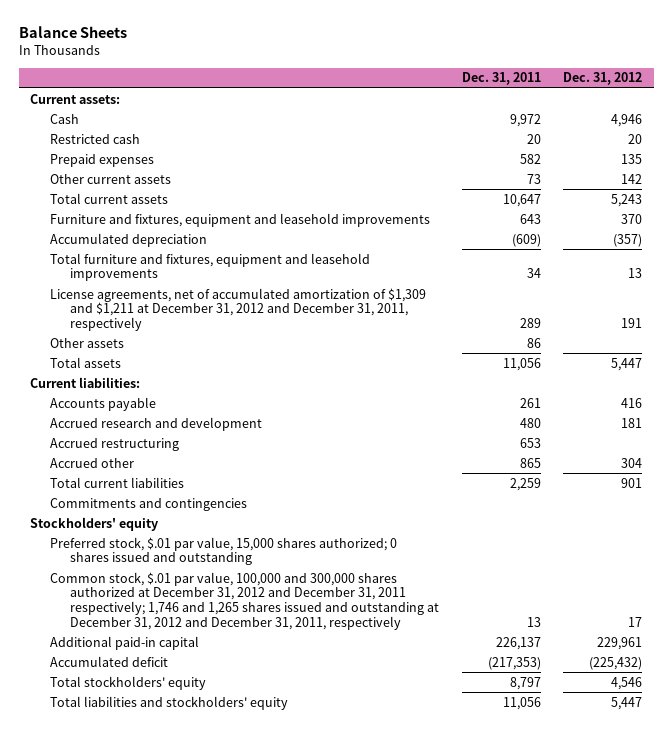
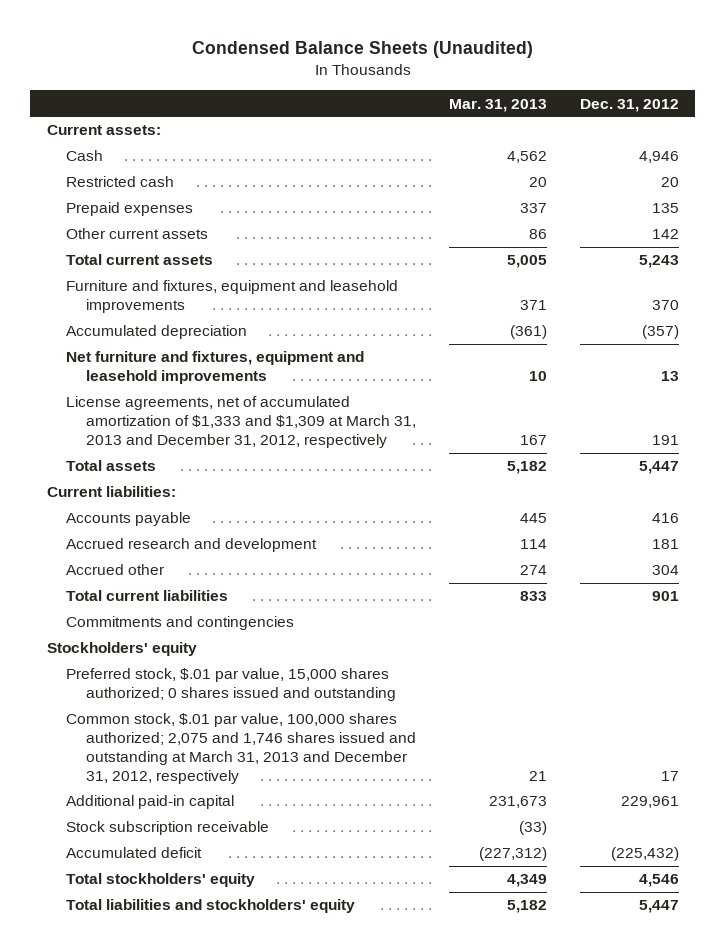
- Balance Sheets
+ Condensed Balance Sheets (Unaudited)
- | Dec. 31, 2011 | Dec. 31, 2012
+ | Mar. 31, 2013 | Dec. 31, 2012
- Total furniture and fixtures, equipment and leasehold improvements | 34 | 13
- License agreements, net of accumulated amortization of $1,309 and $1,211 at December 31, 2012 and December 31, 2011, respectively | 289 | 191
- Other assets | 86 |
+ Net furniture and fixtures, equipment and leasehold improvements | 10 | 13
+ License agreements, net of accumulated amortization of $1,333 and $1,309 at March 31, 2013 and December 31, 2012, respectively | 167 | 191
- Accrued restructuring | 653 |
- Common stock, $.01 par value, 100,000 and 300,000 shares authorized at December 31, 2012 and December 31, 2011 respectively; 1,746 and 1,265 shares issued and outstanding at December 31, 2012 and December 31, 2011, respectively | 13 | 17
+ Common stock, $.01 par value, 100,000 shares authorized; 2,075 and 1,746 shares issued and outstanding at March 31, 2013 and December 31, 2012, respectively | 21 | 17
+ Stock subscription receivable | (33) |

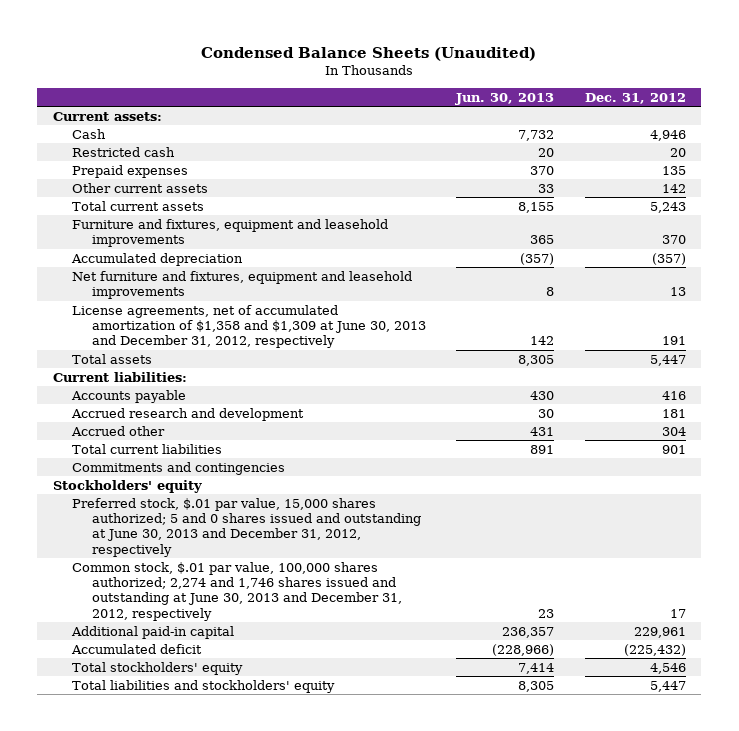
- | Mar. 31, 2013 | Dec. 31, 2012
+ | Jun. 30, 2013 | Dec. 31, 2012
- License agreements, net of accumulated amortization of $1,333 and $1,309 at March 31, 2013 and December 31, 2012, respectively | 167 | 191
+ License agreements, net of accumulated amortization of $1,358 and $1,309 at June 30, 2013 and December 31, 2012, respectively | 142 | 191
- Preferred stock, $.01 par value, 15,000 shares authorized; 0 shares issued and outstanding
- Common stock, $.01 par value, 100,000 shares authorized; 2,075 and 1,746 shares issued and outstanding at March 31, 2013 and December 31, 2012, respectively | 21 | 17
+ Preferred stock, $.01 par value, 15,000 shares authorized; 5 and 0 shares issued and outstanding at June 30, 2013 and December 31, 2012, respectively
+ Common stock, $.01 par value, 100,000 shares authorized; 2,274 and 1,746 shares issued and outstanding at June 30, 2013 and December 31, 2012, respectively | 23 | 17
- Stock subscription receivable | (33) |

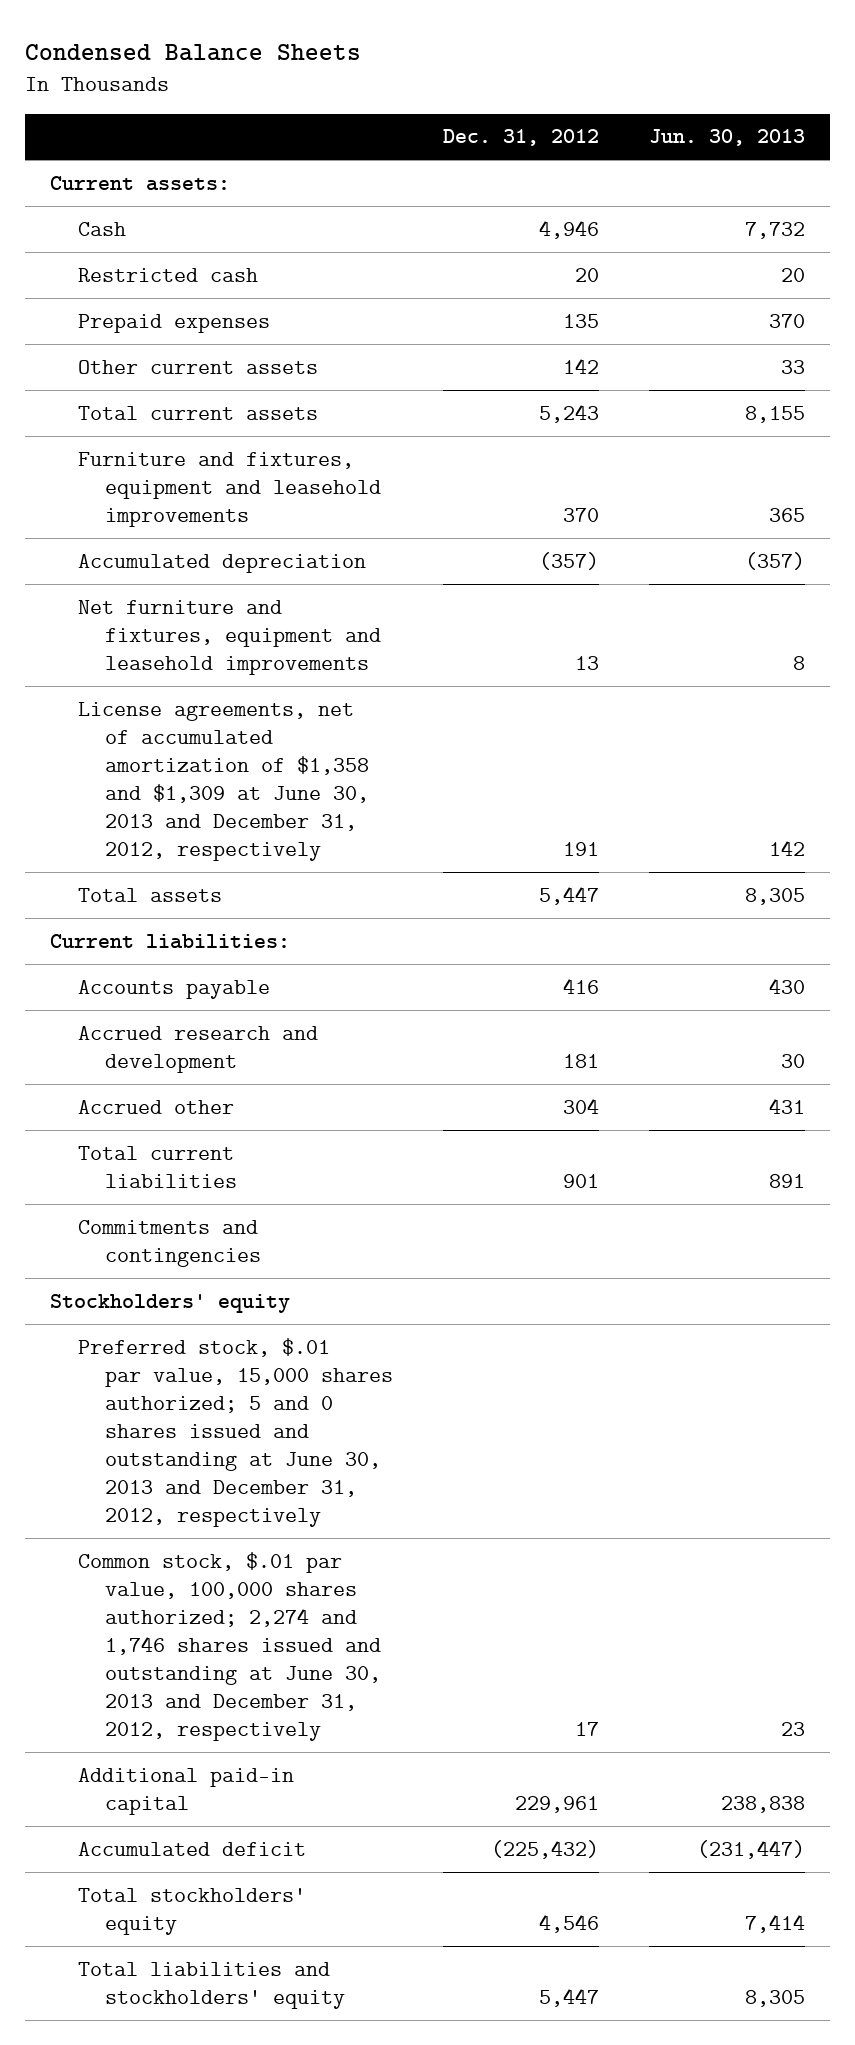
- Condensed Balance Sheets (Unaudited)
+ Condensed Balance Sheets
- | Jun. 30, 2013 | Dec. 31, 2012
+ | Dec. 31, 2012 | Jun. 30, 2013
- Additional paid-in capital | 236,357 | 229,961
- Accumulated deficit | (228,966) | (225,432)
+ Additional paid-in capital | 229,961 | 238,838
+ Accumulated deficit | (225,432) | (231,447)

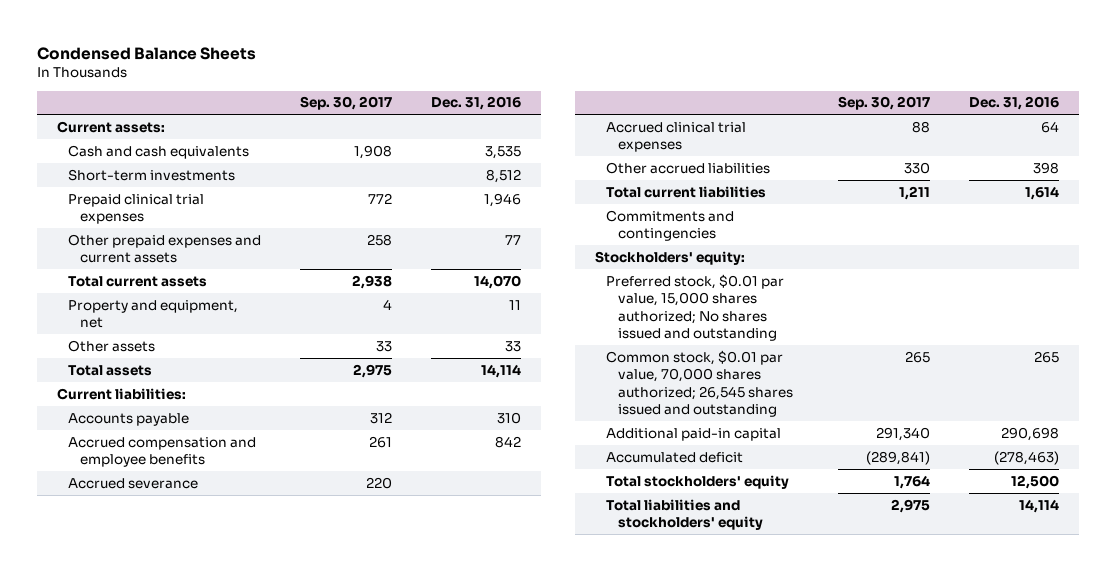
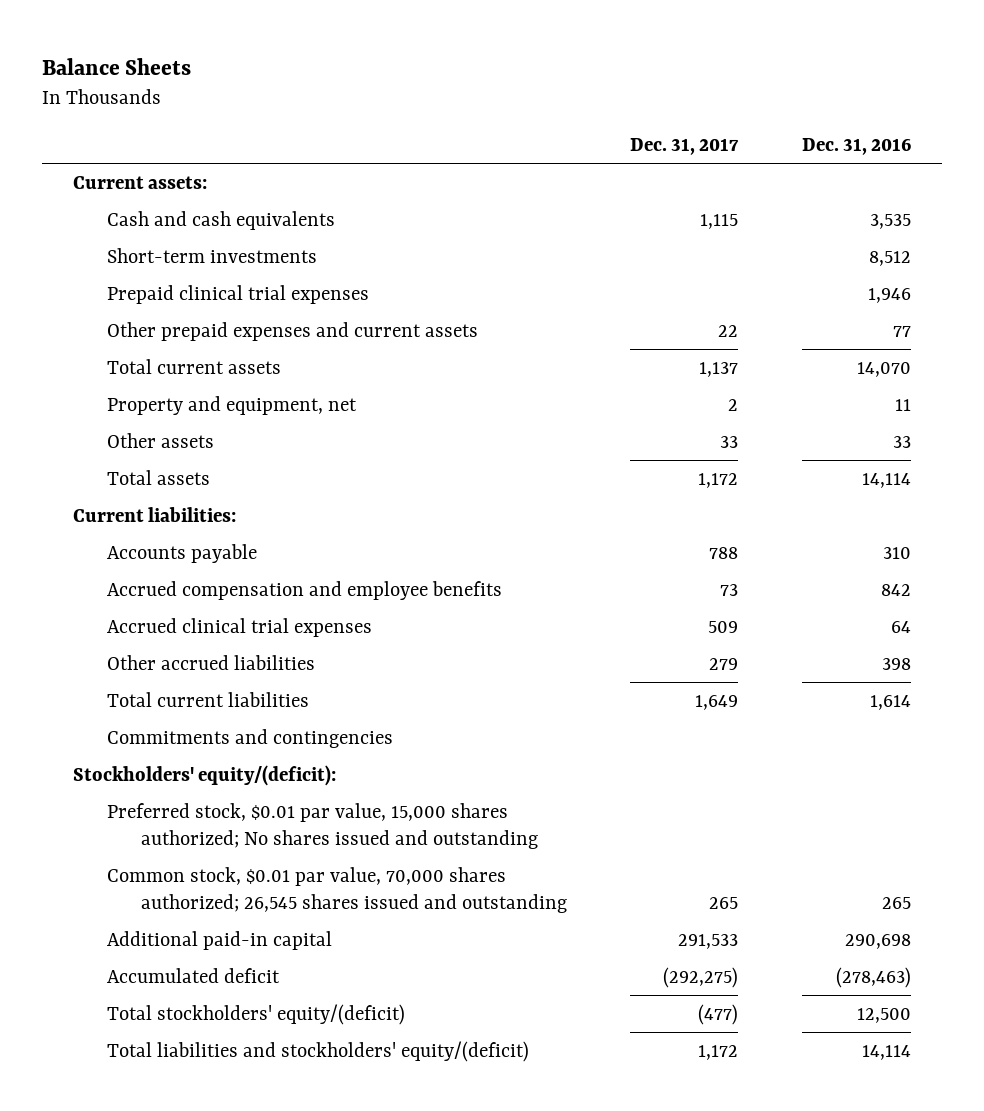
- Condensed Balance Sheets
+ Balance Sheets
- | Sep. 30, 2017 | Dec. 31, 2016
+ | Dec. 31, 2017 | Dec. 31, 2016
- Accrued severance | 220 |
- Stockholders' equity:
+ Stockholders' equity/(deficit):
- Total stockholders' equity | 1,764 | 12,500
- Total liabilities and stockholders' equity | 2,975 | 14,114
+ Total stockholders' equity/(deficit) | (477) | 12,500
+ Total liabilities and stockholders' equity/(deficit) | 1,172 | 14,114

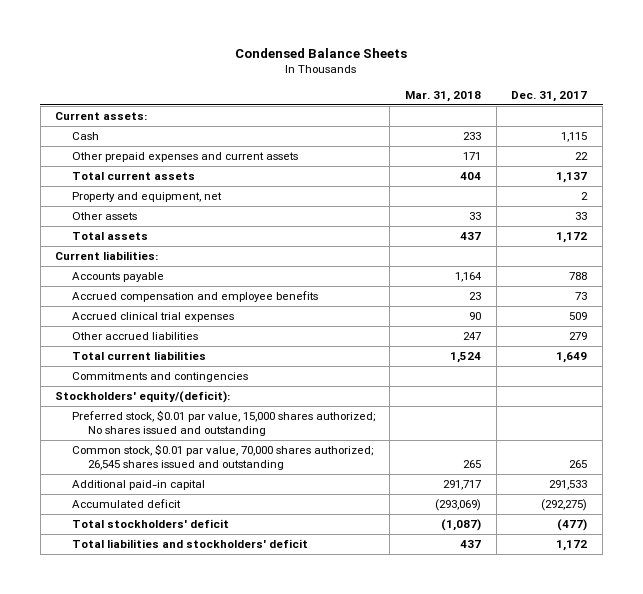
- Balance Sheets
+ Condensed Balance Sheets
- | Dec. 31, 2017 | Dec. 31, 2016
+ | Mar. 31, 2018 | Dec. 31, 2017
- Cash and cash equivalents | 1,115 | 3,535
- Short-term investments | | 8,512
- Prepaid clinical trial expenses | | 1,946
+ Cash | 233 | 1,115
- Total stockholders' equity/(deficit) | (477) | 12,500
- Total liabilities and stockholders' equity/(deficit) | 1,172 | 14,114
+ Total stockholders' deficit | (1,087) | (477)
+ Total liabilities and stockholders' deficit | 437 | 1,172

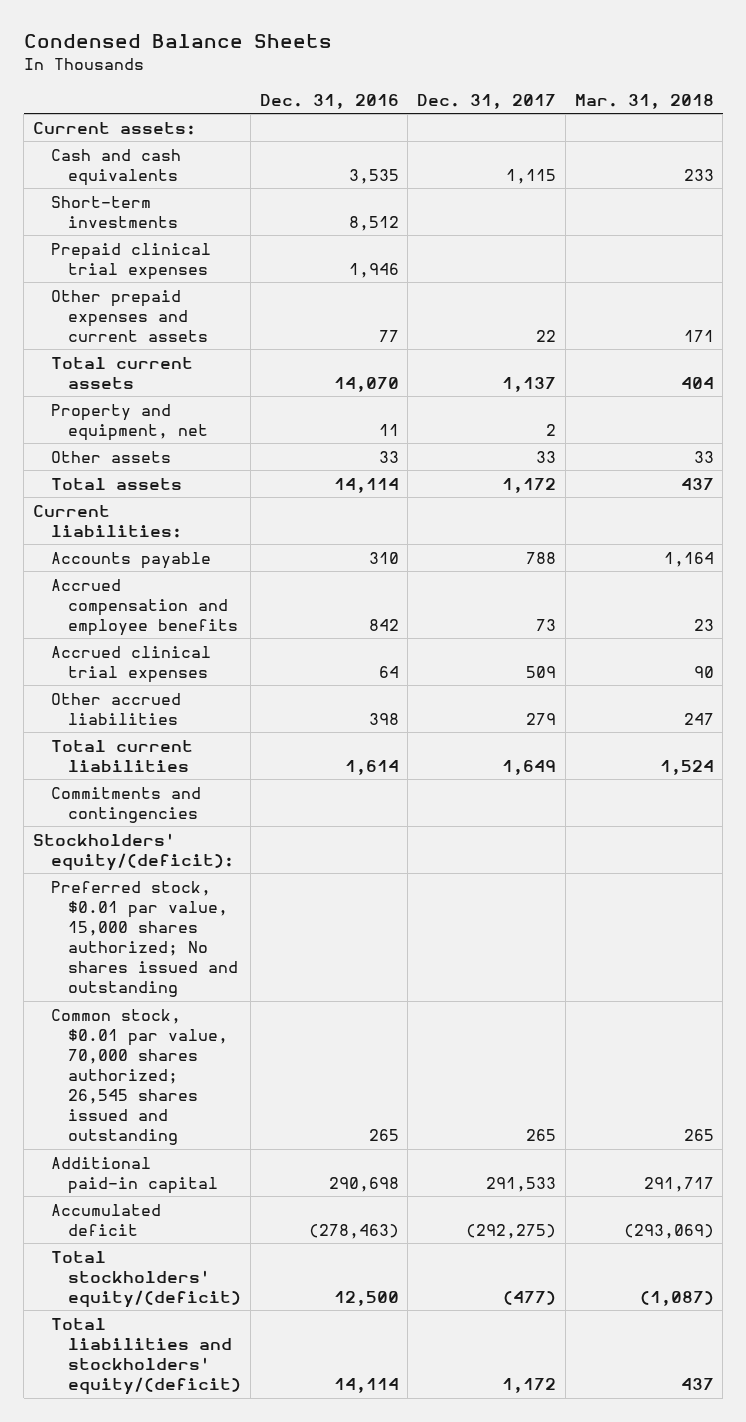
- | Mar. 31, 2018 | Dec. 31, 2017
+ | Dec. 31, 2016 | Dec. 31, 2017 | Mar. 31, 2018
- Cash | 233 | 1,115
+ Cash and cash equivalents | 3,535 | 1,115 | 233
+ Short-term investments | 8,512 | |
+ Prepaid clinical trial expenses | 1,946 | |
- Total stockholders' deficit | (1,087) | (477)
- Total liabilities and stockholders' deficit | 437 | 1,172
+ Total stockholders' equity/(deficit) | 12,500 | (477) | (1,087)
+ Total liabilities and stockholders' equity/(deficit) | 14,114 | 1,172 | 437

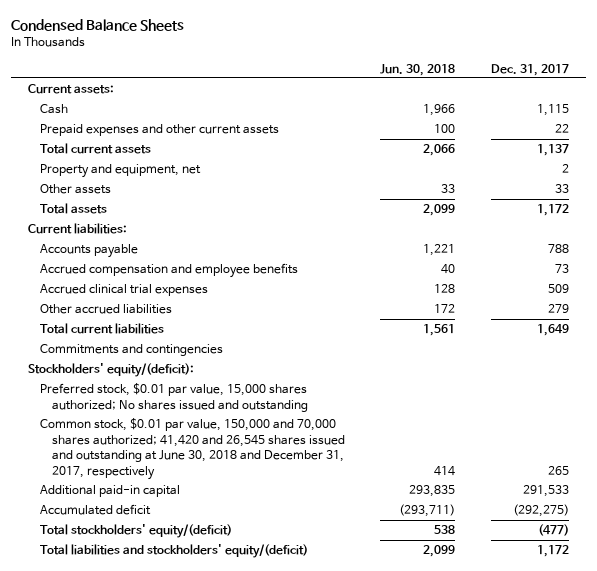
- | Dec. 31, 2016 | Dec. 31, 2017 | Mar. 31, 2018
+ | Jun. 30, 2018 | Dec. 31, 2017
- Cash and cash equivalents | 3,535 | 1,115 | 233
- Short-term investments | 8,512 | |
- Prepaid clinical trial expenses | 1,946 | |
- Other prepaid expenses and current assets | 77 | 22 | 171
+ Cash | 1,966 | 1,115
+ Prepaid expenses and other current assets | 100 | 22
- Common stock, $0.01 par value, 70,000 shares authorized; 26,545 shares issued and outstanding | 265 | 265 | 265
+ Common stock, $0.01 par value, 150,000 and 70,000 shares authorized; 41,420 and 26,545 shares issued and outstanding at June 30, 2018 and December 31, 2017, respectively | 414 | 265

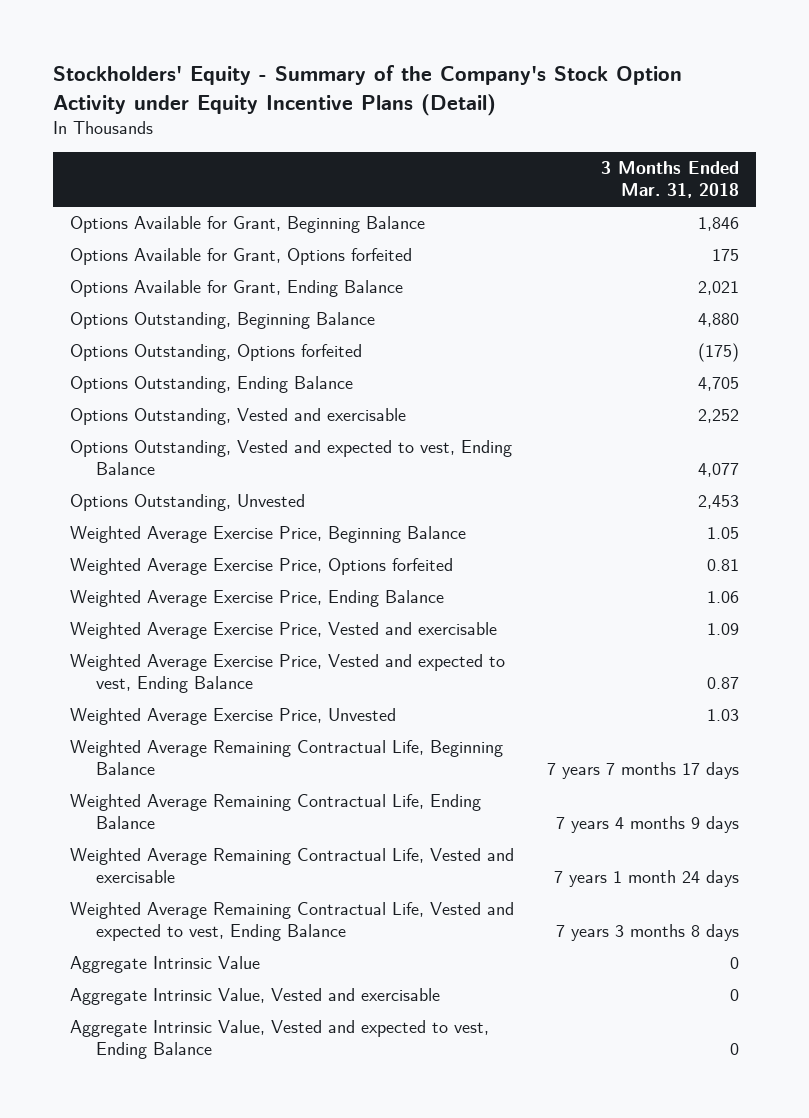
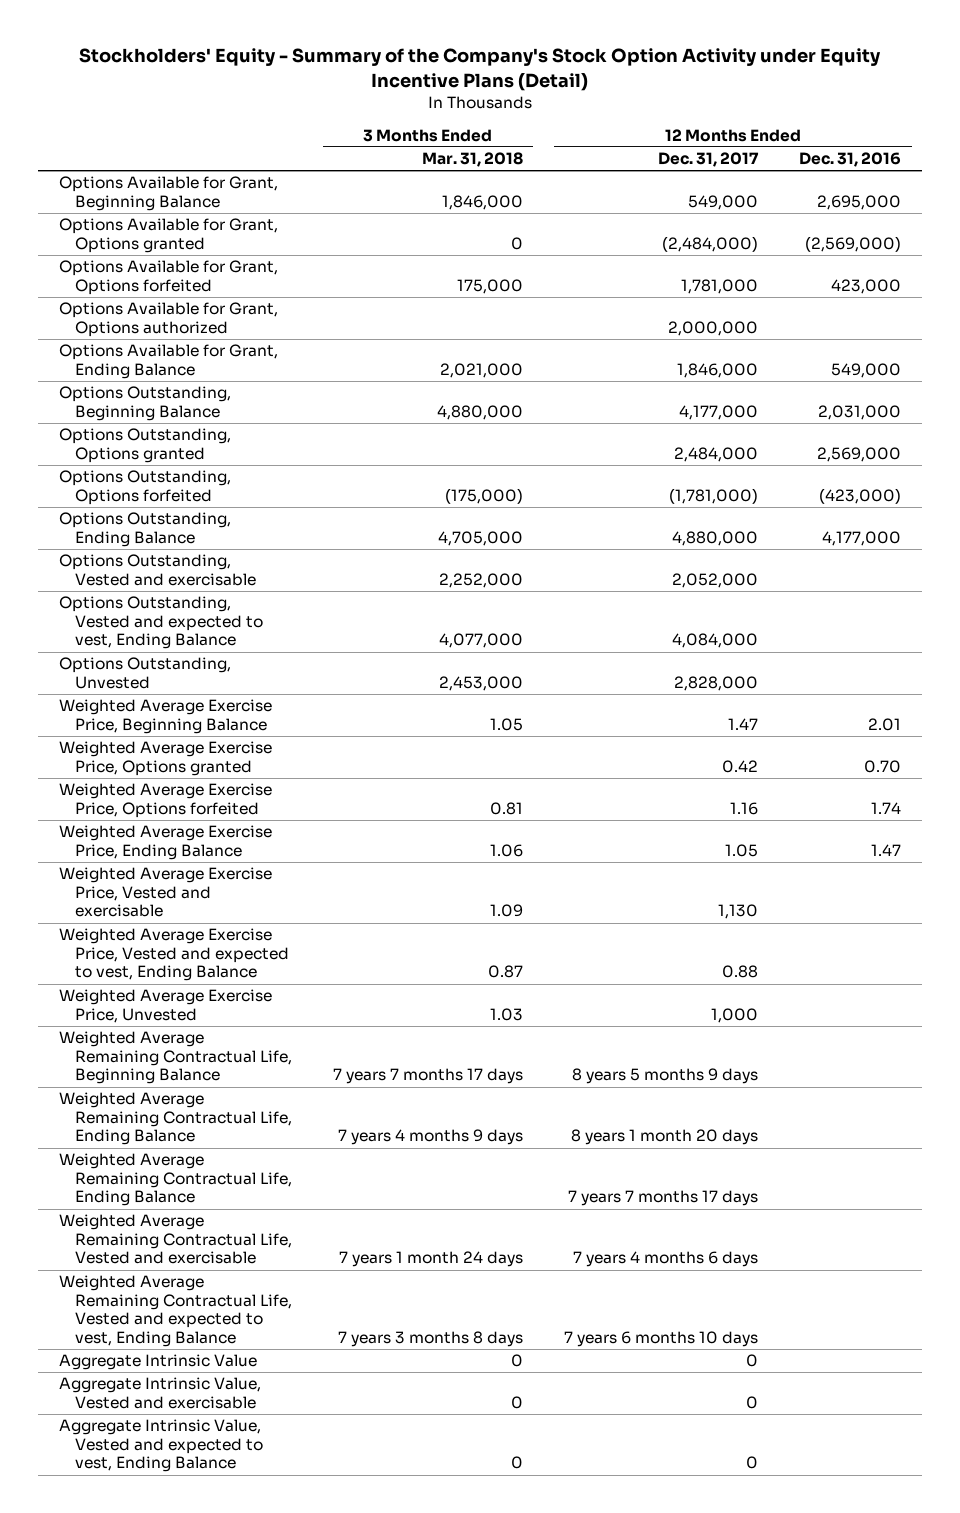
- | 3 Months Ended Mar. 31, 2018
+ | 3 Months Ended Mar. 31, 2018 | 12 Months Ended Dec. 31, 2017 | 12 Months Ended Dec. 31, 2016
- Options Available for Grant, Beginning Balance | 1,846
- Options Available for Grant, Options forfeited | 175
- Options Available for Grant, Ending Balance | 2,021
- Options Outstanding, Beginning Balance | 4,880
- Options Outstanding, Options forfeited | (175)
- Options Outstanding, Ending Balance | 4,705
- Options Outstanding, Vested and exercisable | 2,252
- Options Outstanding, Vested and expected to vest, Ending Balance | 4,077
- Options Outstanding, Unvested | 2,453
+ Options Available for Grant, Beginning Balance | 1,846,000 | 549,000 | 2,695,000
+ Options Available for Grant, Options granted | 0 | (2,484,000) | (2,569,000)
+ Options Available for Grant, Options forfeited | 175,000 | 1,781,000 | 423,000
+ Options Available for Grant, Options authorized | | 2,000,000 |
+ Options Available for Grant, Ending Balance | 2,021,000 | 1,846,000 | 549,000
+ Options Outstanding, Beginning Balance | 4,880,000 | 4,177,000 | 2,031,000
+ Options Outstanding, Options granted | | 2,484,000 | 2,569,000
+ Options Outstanding, Options forfeited | (175,000) | (1,781,000) | (423,000)
+ Options Outstanding, Ending Balance | 4,705,000 | 4,880,000 | 4,177,000
+ Options Outstanding, Vested and exercisable | 2,252,000 | 2,052,000 |
+ Options Outstanding, Vested and expected to vest, Ending Balance | 4,077,000 | 4,084,000 |
+ Options Outstanding, Unvested | 2,453,000 | 2,828,000 |
+ Weighted Average Exercise Price, Options granted | | 0.42 | 0.70
+ Weighted Average Remaining Contractual Life, Ending Balance | | 7 years 7 months 17 days |

